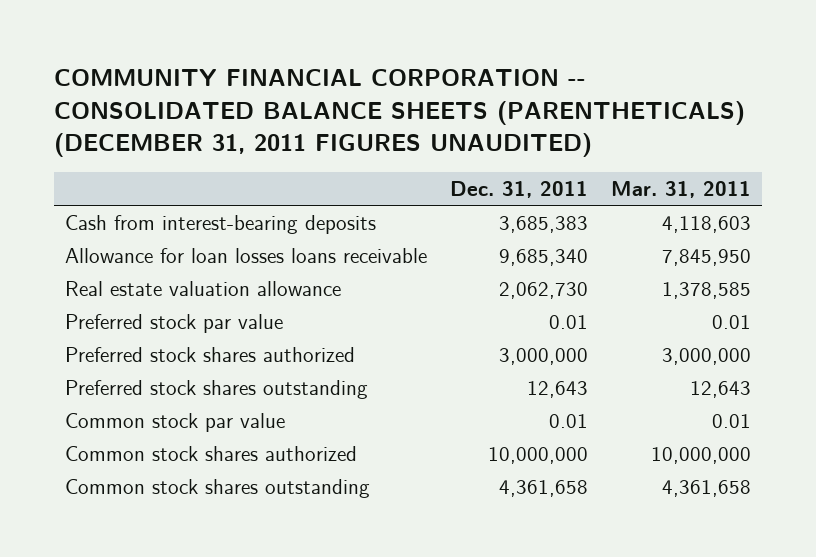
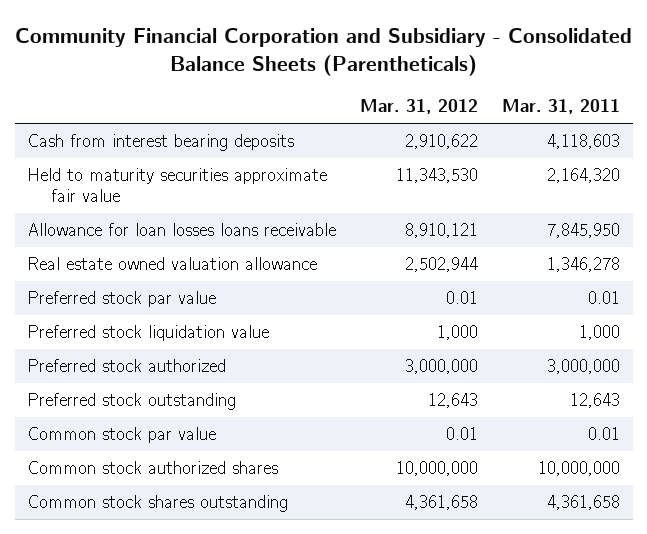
- COMMUNITY FINANCIAL CORPORATION -- CONSOLIDATED BALANCE SHEETS (PARENTHETICALS) (DECEMBER 31, 2011 FIGURES UNAUDITED)
+ Community Financial Corporation and Subsidiary - Consolidated Balance Sheets (Parentheticals)
- | Dec. 31, 2011 | Mar. 31, 2011
+ | Mar. 31, 2012 | Mar. 31, 2011
- Cash from interest-bearing deposits | 3,685,383 | 4,118,603
+ Cash from interest bearing deposits | 2,910,622 | 4,118,603
+ Held to maturity securities approximate fair value | 11,343,530 | 2,164,320
- Real estate valuation allowance | 2,062,730 | 1,378,585
+ Real estate owned valuation allowance | 2,502,944 | 1,346,278
- Preferred stock shares authorized | 3,000,000 | 3,000,000
- Preferred stock shares outstanding | 12,643 | 12,643
+ Preferred stock liquidation value | 1,000 | 1,000
+ Preferred stock authorized | 3,000,000 | 3,000,000
+ Preferred stock outstanding | 12,643 | 12,643
- Common stock shares authorized | 10,000,000 | 10,000,000
+ Common stock authorized shares | 10,000,000 | 10,000,000

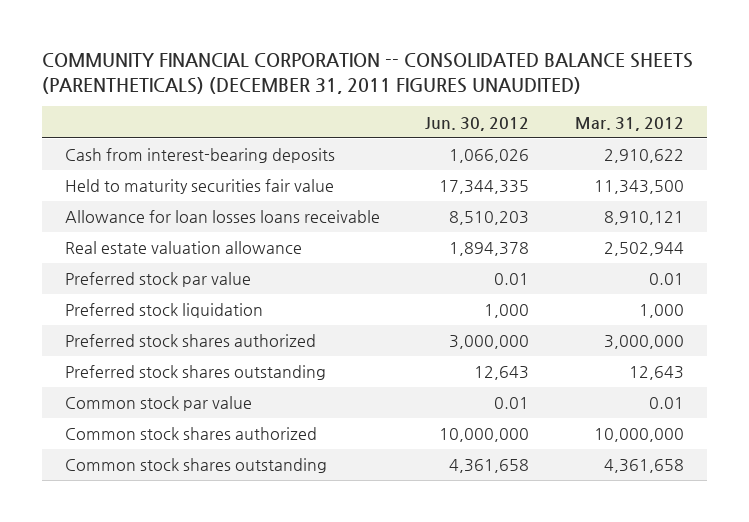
- Community Financial Corporation and Subsidiary - Consolidated Balance Sheets (Parentheticals)
+ COMMUNITY FINANCIAL CORPORATION -- CONSOLIDATED BALANCE SHEETS (PARENTHETICALS) (DECEMBER 31, 2011 FIGURES UNAUDITED)
- | Mar. 31, 2012 | Mar. 31, 2011
+ | Jun. 30, 2012 | Mar. 31, 2012
- Cash from interest bearing deposits | 2,910,622 | 4,118,603
- Held to maturity securities approximate fair value | 11,343,530 | 2,164,320
+ Cash from interest-bearing deposits | 1,066,026 | 2,910,622
+ Held to maturity securities fair value | 17,344,335 | 11,343,500
- Real estate owned valuation allowance | 2,502,944 | 1,346,278
+ Real estate valuation allowance | 1,894,378 | 2,502,944
- Preferred stock liquidation value | 1,000 | 1,000
- Preferred stock authorized | 3,000,000 | 3,000,000
- Preferred stock outstanding | 12,643 | 12,643
+ Preferred stock liquidation | 1,000 | 1,000
+ Preferred stock shares authorized | 3,000,000 | 3,000,000
+ Preferred stock shares outstanding | 12,643 | 12,643
- Common stock authorized shares | 10,000,000 | 10,000,000
+ Common stock shares authorized | 10,000,000 | 10,000,000

